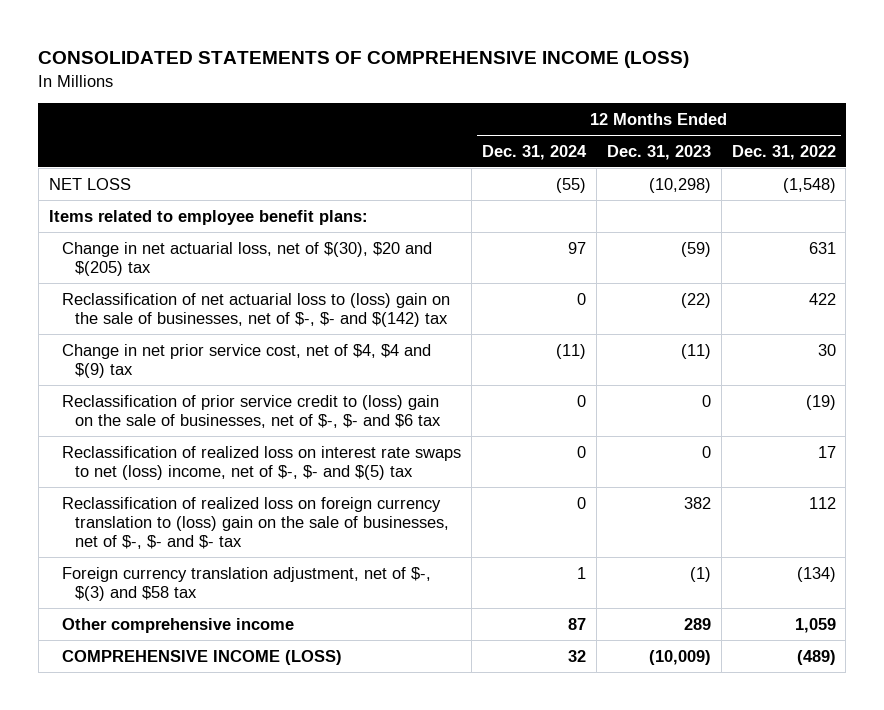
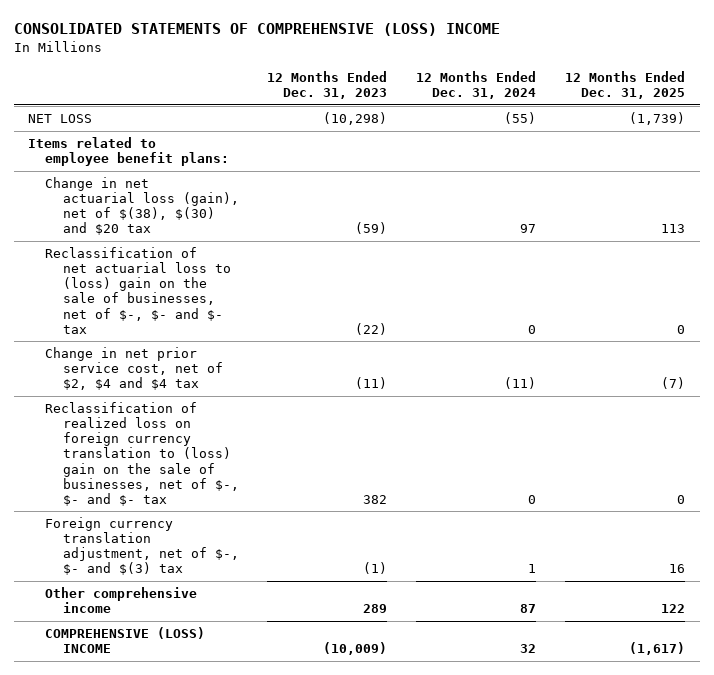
- CONSOLIDATED STATEMENTS OF COMPREHENSIVE INCOME (LOSS)
+ CONSOLIDATED STATEMENTS OF COMPREHENSIVE (LOSS) INCOME
- | 12 Months Ended Dec. 31, 2024 | 12 Months Ended Dec. 31, 2023 | 12 Months Ended Dec. 31, 2022
+ | 12 Months Ended Dec. 31, 2023 | 12 Months Ended Dec. 31, 2024 | 12 Months Ended Dec. 31, 2025
- Change in net actuarial loss, net of $(30), $20 and $(205) tax | 97 | (59) | 631
- Reclassification of net actuarial loss to (loss) gain on the sale of businesses, net of $-, $- and $(142) tax | 0 | (22) | 422
- Change in net prior service cost, net of $4, $4 and $(9) tax | (11) | (11) | 30
- Reclassification of prior service credit to (loss) gain on the sale of businesses, net of $-, $- and $6 tax | 0 | 0 | (19)
- Reclassification of realized loss on interest rate swaps to net (loss) income, net of $-, $- and $(5) tax | 0 | 0 | 17
+ Change in net actuarial loss (gain), net of $(38), $(30) and $20 tax | (59) | 97 | 113
+ Reclassification of net actuarial loss to (loss) gain on the sale of businesses, net of $-, $- and $- tax | (22) | 0 | 0
+ Change in net prior service cost, net of $2, $4 and $4 tax | (11) | (11) | (7)
- Foreign currency translation adjustment, net of $-, $(3) and $58 tax | 1 | (1) | (134)
+ Foreign currency translation adjustment, net of $-, $- and $(3) tax | (1) | 1 | 16
- COMPREHENSIVE INCOME (LOSS) | 32 | (10,009) | (489)
+ COMPREHENSIVE (LOSS) INCOME | (10,009) | 32 | (1,617)

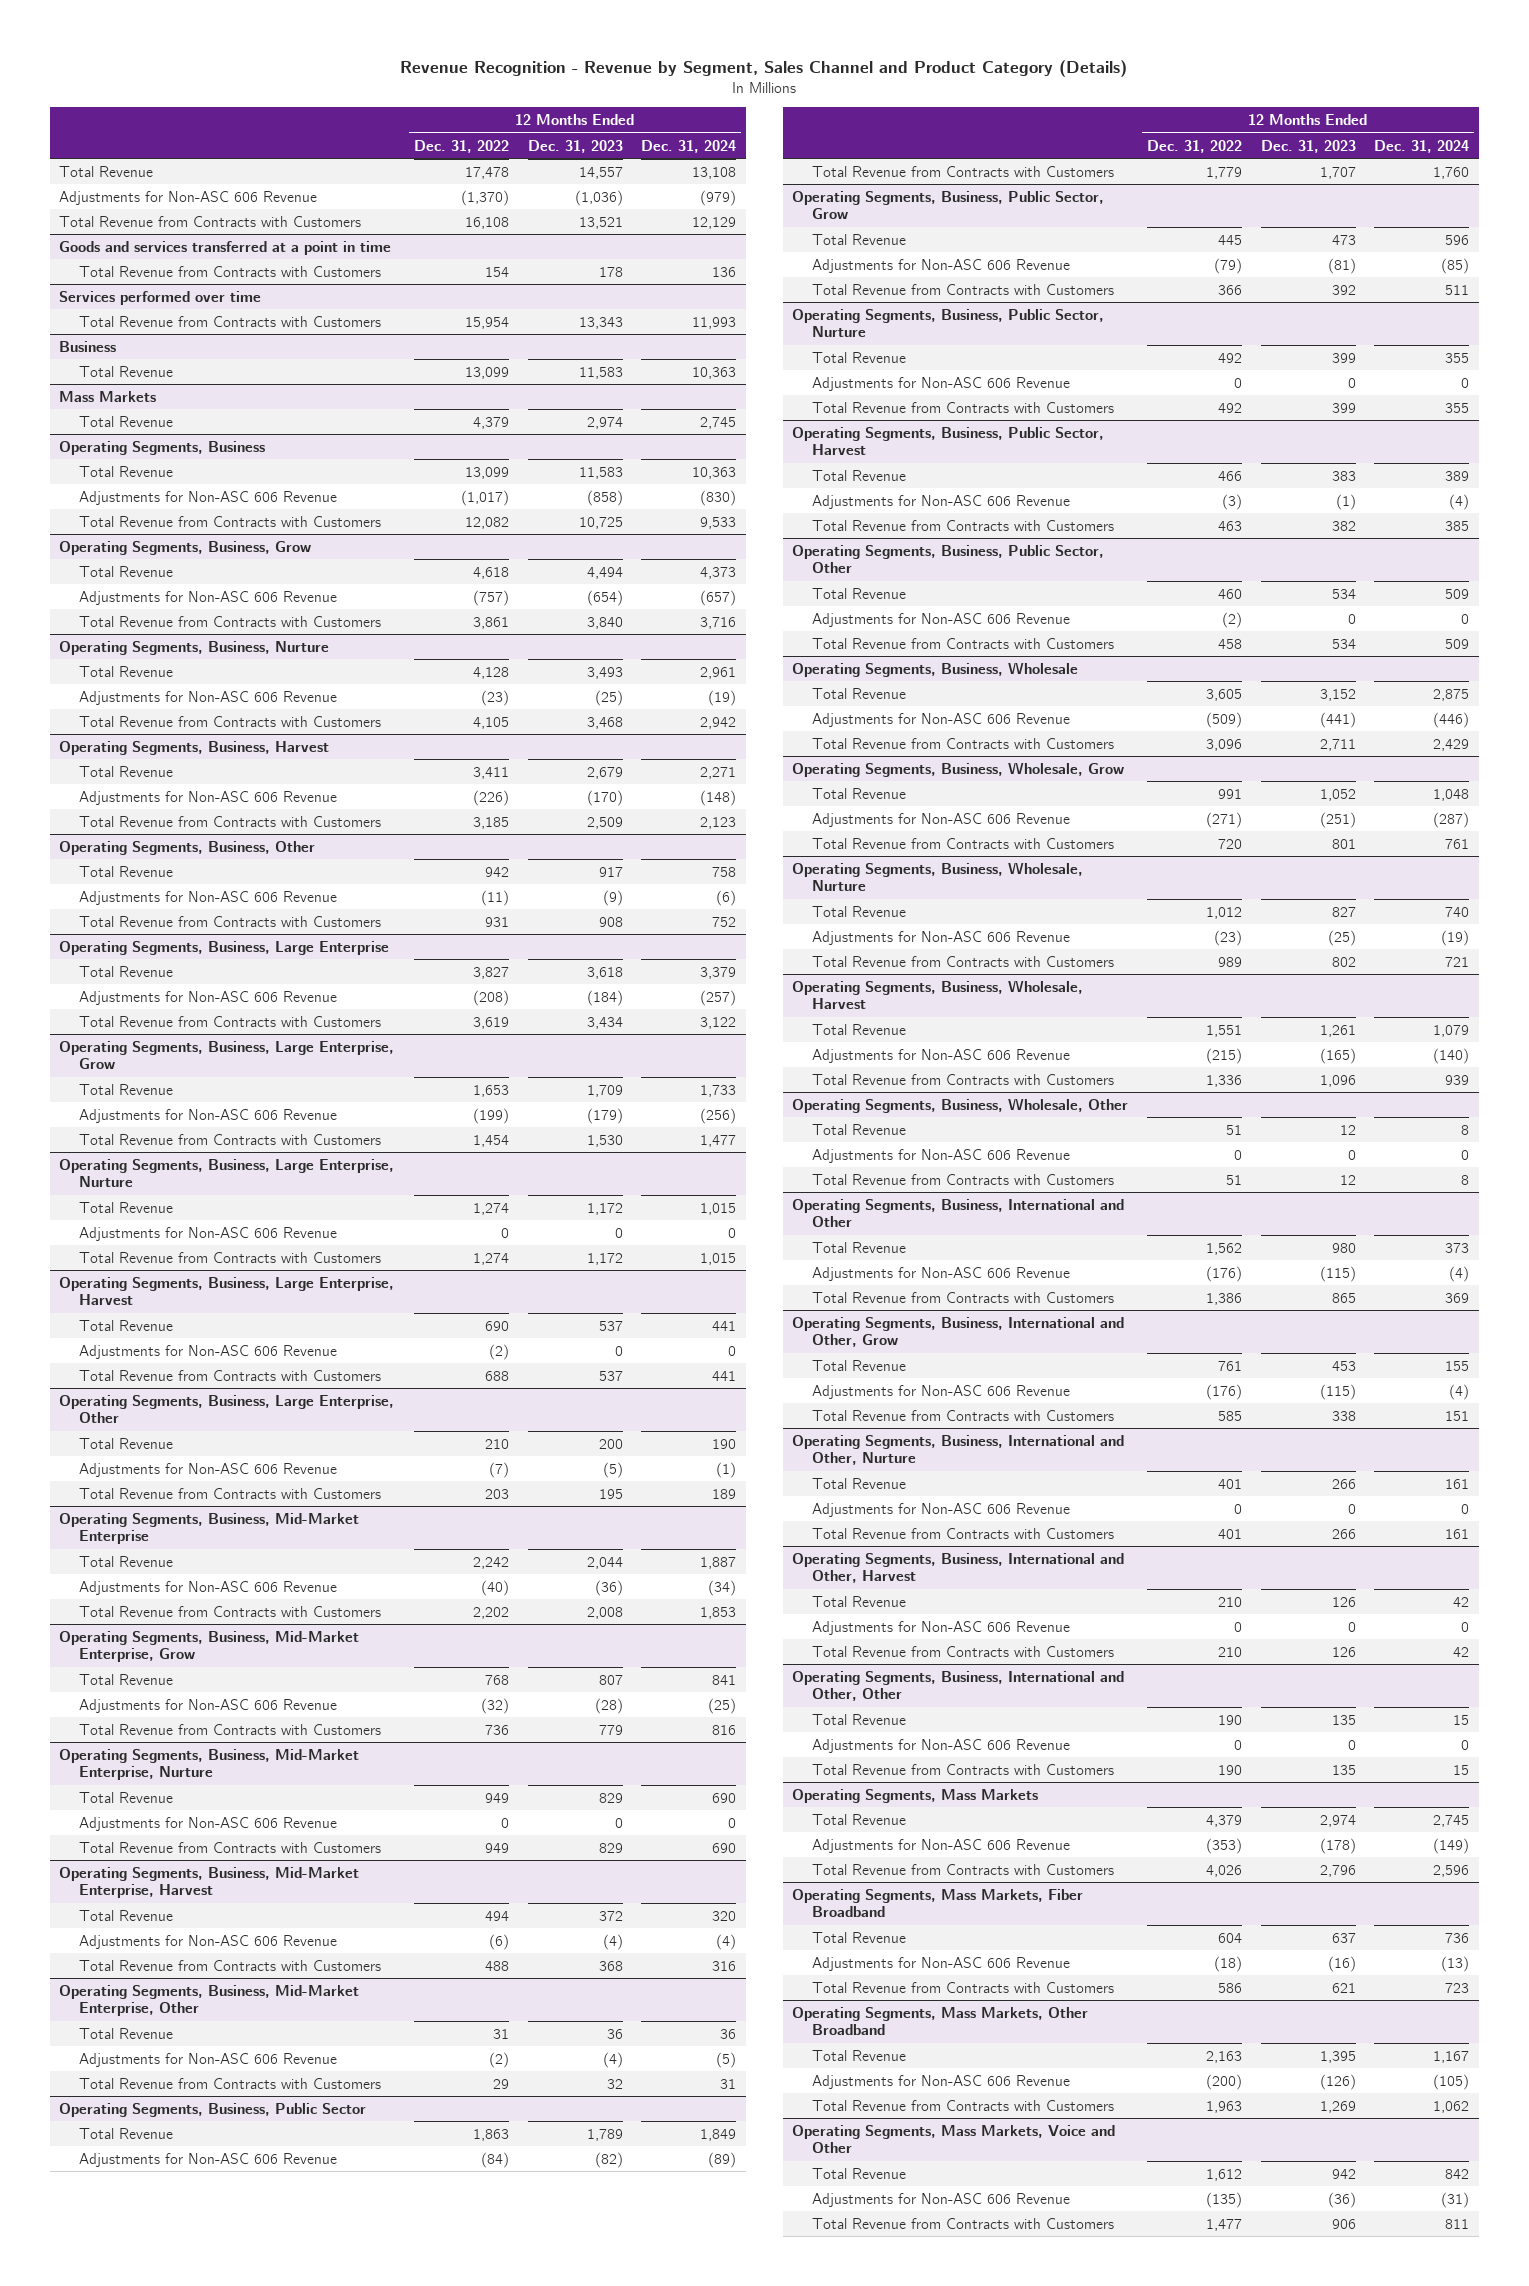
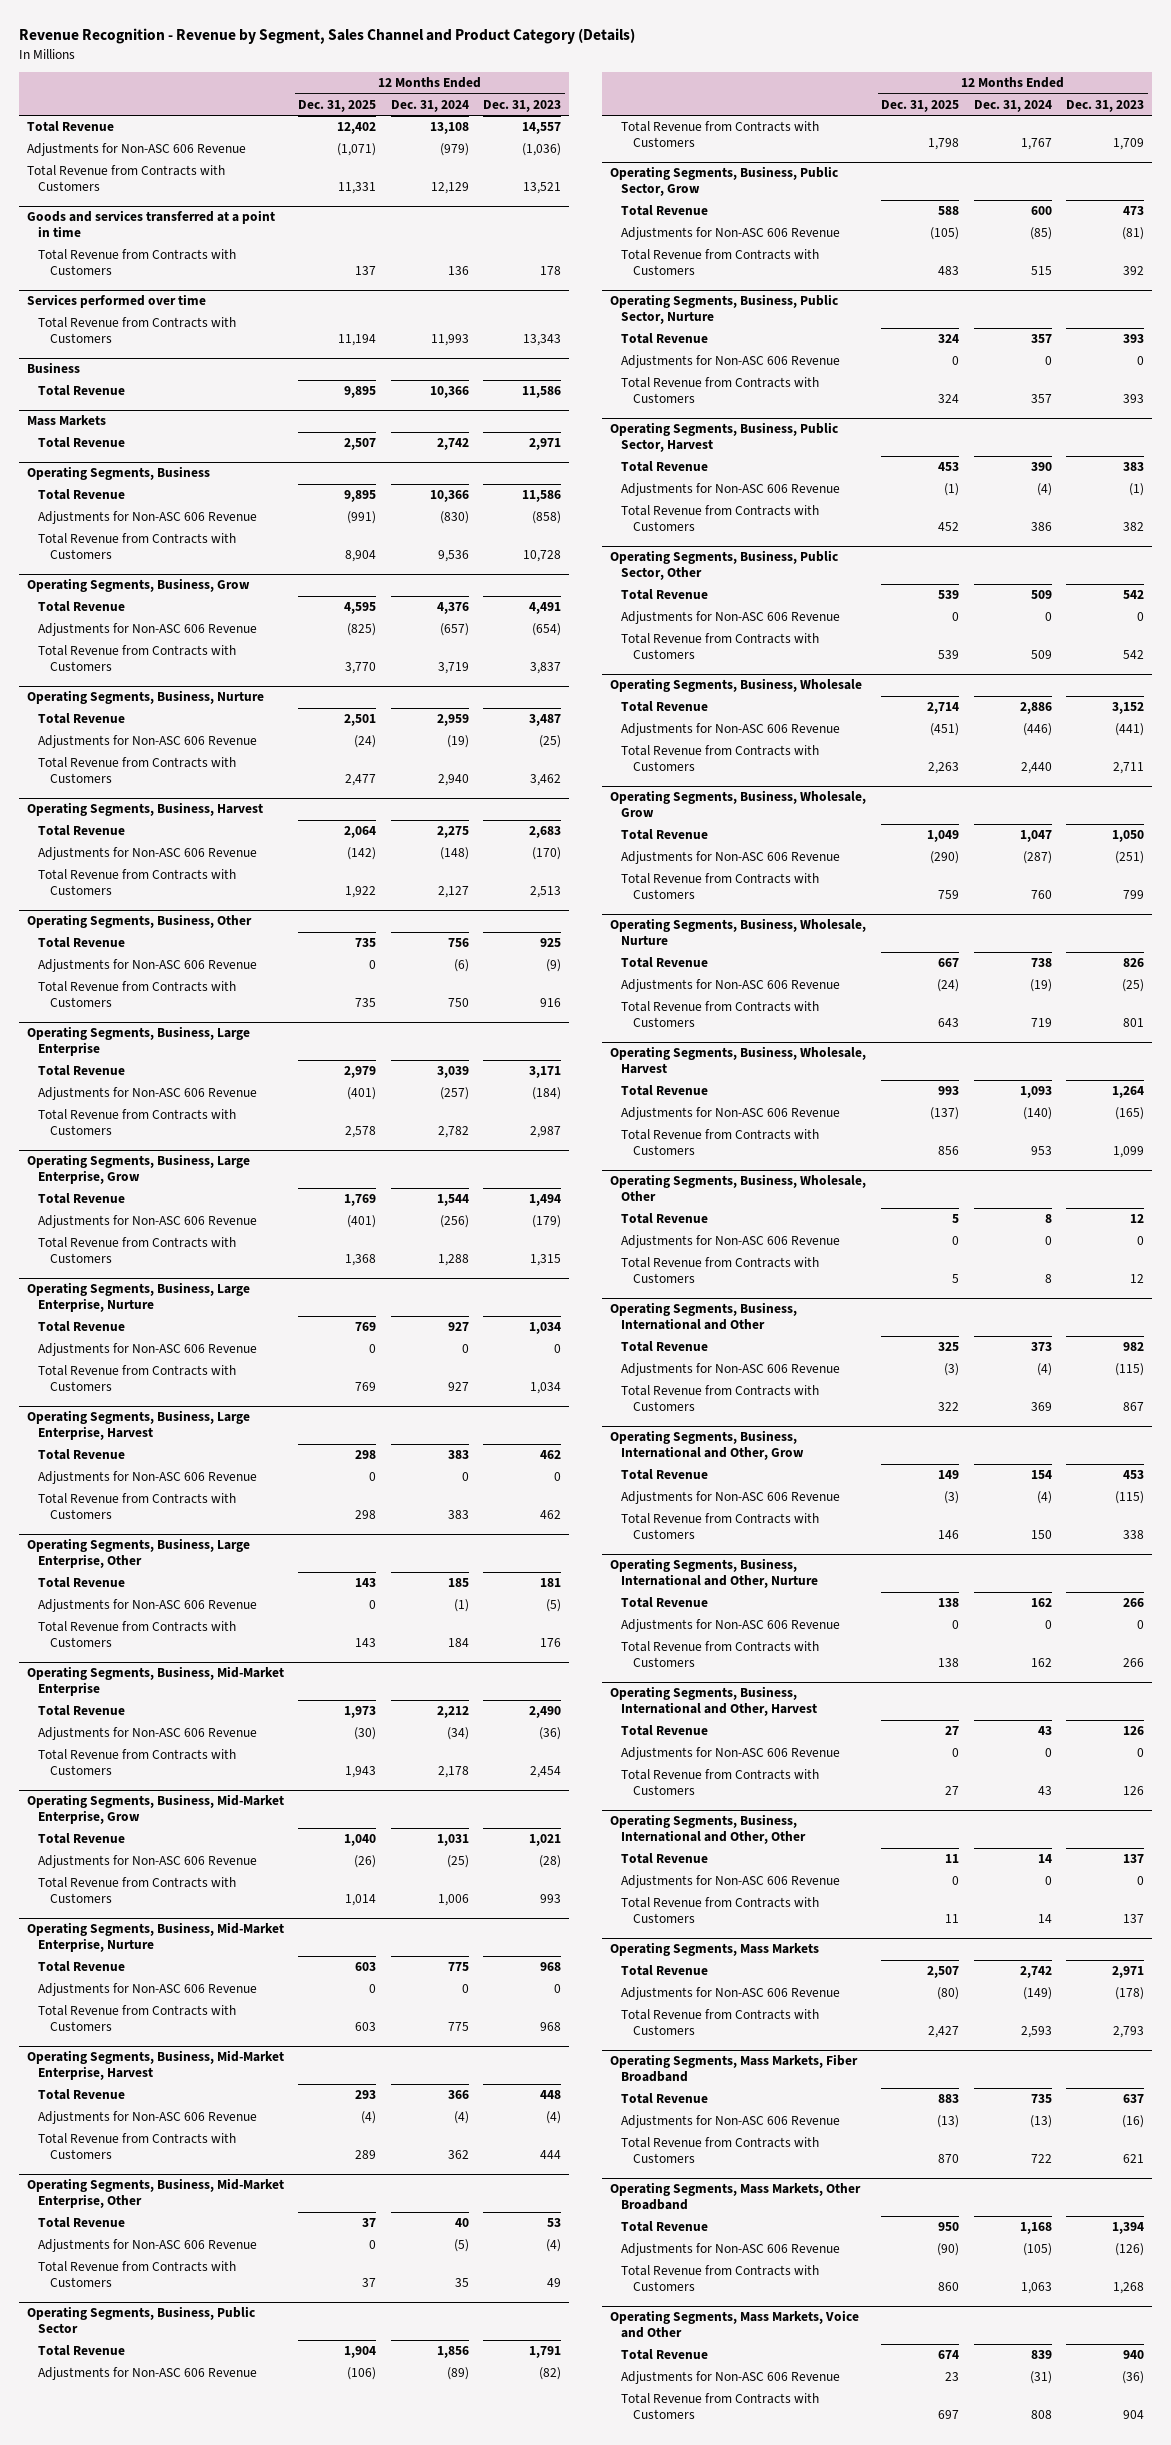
- | 12 Months Ended Dec. 31, 2022 | 12 Months Ended Dec. 31, 2023 | 12 Months Ended Dec. 31, 2024
+ | 12 Months Ended Dec. 31, 2025 | 12 Months Ended Dec. 31, 2024 | 12 Months Ended Dec. 31, 2023
@ Business
- Total Revenue | 13,099 | 11,583 | 10,363
+ Total Revenue | 9,895 | 10,366 | 11,586
@ Mass Markets
- Total Revenue | 4,379 | 2,974 | 2,745
+ Total Revenue | 2,507 | 2,742 | 2,971
@ Operating Segments, Business
- Total Revenue | 13,099 | 11,583 | 10,363
+ Total Revenue | 9,895 | 10,366 | 11,586
- Total Revenue from Contracts with Customers | 12,082 | 10,725 | 9,533
+ Total Revenue from Contracts with Customers | 8,904 | 9,536 | 10,728
@ Operating Segments, Business, Grow
- Total Revenue | 4,618 | 4,494 | 4,373
+ Total Revenue | 4,595 | 4,376 | 4,491
- Total Revenue from Contracts with Customers | 3,861 | 3,840 | 3,716
+ Total Revenue from Contracts with Customers | 3,770 | 3,719 | 3,837
@ Operating Segments, Business, Nurture
- Total Revenue | 4,128 | 3,493 | 2,961
+ Total Revenue | 2,501 | 2,959 | 3,487
- Total Revenue from Contracts with Customers | 4,105 | 3,468 | 2,942
+ Total Revenue from Contracts with Customers | 2,477 | 2,940 | 3,462
@ Operating Segments, Business, Harvest
- Total Revenue | 3,411 | 2,679 | 2,271
+ Total Revenue | 2,064 | 2,275 | 2,683
- Total Revenue from Contracts with Customers | 3,185 | 2,509 | 2,123
+ Total Revenue from Contracts with Customers | 1,922 | 2,127 | 2,513
@ Operating Segments, Business, Other
- Total Revenue | 942 | 917 | 758
+ Total Revenue | 735 | 756 | 925
- Total Revenue from Contracts with Customers | 931 | 908 | 752
+ Total Revenue from Contracts with Customers | 735 | 750 | 916
@ Operating Segments, Business, Large Enterprise
- Total Revenue | 3,827 | 3,618 | 3,379
+ Total Revenue | 2,979 | 3,039 | 3,171
- Total Revenue from Contracts with Customers | 3,619 | 3,434 | 3,122
+ Total Revenue from Contracts with Customers | 2,578 | 2,782 | 2,987
@ Operating Segments, Business, Large Enterprise, Grow
- Total Revenue | 1,653 | 1,709 | 1,733
+ Total Revenue | 1,769 | 1,544 | 1,494
- Total Revenue from Contracts with Customers | 1,454 | 1,530 | 1,477
+ Total Revenue from Contracts with Customers | 1,368 | 1,288 | 1,315
@ Operating Segments, Business, Large Enterprise, Nurture
- Total Revenue | 1,274 | 1,172 | 1,015
+ Total Revenue | 769 | 927 | 1,034
- Total Revenue from Contracts with Customers | 1,274 | 1,172 | 1,015
+ Total Revenue from Contracts with Customers | 769 | 927 | 1,034
@ Operating Segments, Business, Large Enterprise, Harvest
- Total Revenue | 690 | 537 | 441
+ Total Revenue | 298 | 383 | 462
- Total Revenue from Contracts with Customers | 688 | 537 | 441
+ Total Revenue from Contracts with Customers | 298 | 383 | 462
@ Operating Segments, Business, Large Enterprise, Other
- Total Revenue | 210 | 200 | 190
+ Total Revenue | 143 | 185 | 181
- Total Revenue from Contracts with Customers | 203 | 195 | 189
+ Total Revenue from Contracts with Customers | 143 | 184 | 176
@ Operating Segments, Business, Mid-Market Enterprise
- Total Revenue | 2,242 | 2,044 | 1,887
+ Total Revenue | 1,973 | 2,212 | 2,490
- Total Revenue from Contracts with Customers | 2,202 | 2,008 | 1,853
+ Total Revenue from Contracts with Customers | 1,943 | 2,178 | 2,454
@ Operating Segments, Business, Mid-Market Enterprise, Grow
- Total Revenue | 768 | 807 | 841
+ Total Revenue | 1,040 | 1,031 | 1,021
- Total Revenue from Contracts with Customers | 736 | 779 | 816
+ Total Revenue from Contracts with Customers | 1,014 | 1,006 | 993
@ Operating Segments, Business, Mid-Market Enterprise, Nurture
- Total Revenue | 949 | 829 | 690
+ Total Revenue | 603 | 775 | 968
- Total Revenue from Contracts with Customers | 949 | 829 | 690
+ Total Revenue from Contracts with Customers | 603 | 775 | 968
@ Operating Segments, Business, Mid-Market Enterprise, Harvest
- Total Revenue | 494 | 372 | 320
+ Total Revenue | 293 | 366 | 448
- Total Revenue from Contracts with Customers | 488 | 368 | 316
+ Total Revenue from Contracts with Customers | 289 | 362 | 444
@ Operating Segments, Business, Mid-Market Enterprise, Other
- Total Revenue | 31 | 36 | 36
+ Total Revenue | 37 | 40 | 53
- Total Revenue from Contracts with Customers | 29 | 32 | 31
+ Total Revenue from Contracts with Customers | 37 | 35 | 49
@ Operating Segments, Business, Public Sector
- Total Revenue | 1,863 | 1,789 | 1,849
+ Total Revenue | 1,904 | 1,856 | 1,791
- Total Revenue from Contracts with Customers | 1,779 | 1,707 | 1,760
+ Total Revenue from Contracts with Customers | 1,798 | 1,767 | 1,709
@ Operating Segments, Business, Public Sector, Grow
- Total Revenue | 445 | 473 | 596
+ Total Revenue | 588 | 600 | 473
- Total Revenue from Contracts with Customers | 366 | 392 | 511
+ Total Revenue from Contracts with Customers | 483 | 515 | 392
@ Operating Segments, Business, Public Sector, Nurture
- Total Revenue | 492 | 399 | 355
+ Total Revenue | 324 | 357 | 393
- Total Revenue from Contracts with Customers | 492 | 399 | 355
+ Total Revenue from Contracts with Customers | 324 | 357 | 393
@ Operating Segments, Business, Public Sector, Harvest
- Total Revenue | 466 | 383 | 389
+ Total Revenue | 453 | 390 | 383
- Total Revenue from Contracts with Customers | 463 | 382 | 385
+ Total Revenue from Contracts with Customers | 452 | 386 | 382
@ Operating Segments, Business, Public Sector, Other
- Total Revenue | 460 | 534 | 509
+ Total Revenue | 539 | 509 | 542
- Total Revenue from Contracts with Customers | 458 | 534 | 509
+ Total Revenue from Contracts with Customers | 539 | 509 | 542
@ Operating Segments, Business, Wholesale
- Total Revenue | 3,605 | 3,152 | 2,875
+ Total Revenue | 2,714 | 2,886 | 3,152
- Total Revenue from Contracts with Customers | 3,096 | 2,711 | 2,429
+ Total Revenue from Contracts with Customers | 2,263 | 2,440 | 2,711
@ Operating Segments, Business, Wholesale, Grow
- Total Revenue | 991 | 1,052 | 1,048
+ Total Revenue | 1,049 | 1,047 | 1,050
- Total Revenue from Contracts with Customers | 720 | 801 | 761
+ Total Revenue from Contracts with Customers | 759 | 760 | 799
@ Operating Segments, Business, Wholesale, Nurture
- Total Revenue | 1,012 | 827 | 740
+ Total Revenue | 667 | 738 | 826
- Total Revenue from Contracts with Customers | 989 | 802 | 721
+ Total Revenue from Contracts with Customers | 643 | 719 | 801
@ Operating Segments, Business, Wholesale, Harvest
- Total Revenue | 1,551 | 1,261 | 1,079
+ Total Revenue | 993 | 1,093 | 1,264
- Total Revenue from Contracts with Customers | 1,336 | 1,096 | 939
+ Total Revenue from Contracts with Customers | 856 | 953 | 1,099
@ Operating Segments, Business, International and Other
- Total Revenue | 1,562 | 980 | 373
+ Total Revenue | 325 | 373 | 982
- Total Revenue from Contracts with Customers | 1,386 | 865 | 369
+ Total Revenue from Contracts with Customers | 322 | 369 | 867
@ Operating Segments, Business, International and Other, Grow
- Total Revenue | 761 | 453 | 155
+ Total Revenue | 149 | 154 | 453
- Total Revenue from Contracts with Customers | 585 | 338 | 151
+ Total Revenue from Contracts with Customers | 146 | 150 | 338
@ Operating Segments, Business, International and Other, Nurture
- Total Revenue | 401 | 266 | 161
+ Total Revenue | 138 | 162 | 266
- Total Revenue from Contracts with Customers | 401 | 266 | 161
+ Total Revenue from Contracts with Customers | 138 | 162 | 266
@ Operating Segments, Business, International and Other, Harvest
- Total Revenue | 210 | 126 | 42
+ Total Revenue | 27 | 43 | 126
- Total Revenue from Contracts with Customers | 210 | 126 | 42
+ Total Revenue from Contracts with Customers | 27 | 43 | 126
@ Operating Segments, Business, International and Other, Other
- Total Revenue | 190 | 135 | 15
+ Total Revenue | 11 | 14 | 137
- Total Revenue from Contracts with Customers | 190 | 135 | 15
+ Total Revenue from Contracts with Customers | 11 | 14 | 137
@ Operating Segments, Mass Markets
- Total Revenue | 4,379 | 2,974 | 2,745
+ Total Revenue | 2,507 | 2,742 | 2,971
- Total Revenue from Contracts with Customers | 4,026 | 2,796 | 2,596
+ Total Revenue from Contracts with Customers | 2,427 | 2,593 | 2,793
@ Operating Segments, Mass Markets, Fiber Broadband
- Total Revenue | 604 | 637 | 736
+ Total Revenue | 883 | 735 | 637
- Total Revenue from Contracts with Customers | 586 | 621 | 723
+ Total Revenue from Contracts with Customers | 870 | 722 | 621
@ Operating Segments, Mass Markets, Other Broadband
- Total Revenue | 2,163 | 1,395 | 1,167
+ Total Revenue | 950 | 1,168 | 1,394
- Total Revenue from Contracts with Customers | 1,963 | 1,269 | 1,062
+ Total Revenue from Contracts with Customers | 860 | 1,063 | 1,268
@ Operating Segments, Mass Markets, Voice and Other
- Total Revenue | 1,612 | 942 | 842
+ Total Revenue | 674 | 839 | 940
- Total Revenue from Contracts with Customers | 1,477 | 906 | 811
+ Total Revenue from Contracts with Customers | 697 | 808 | 904

